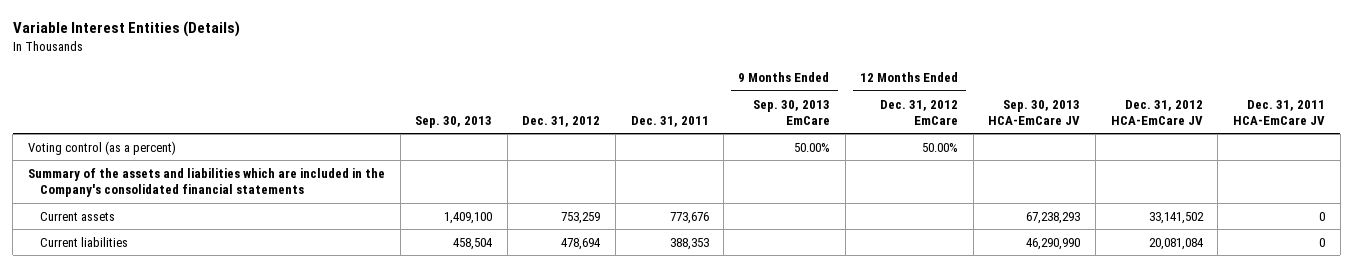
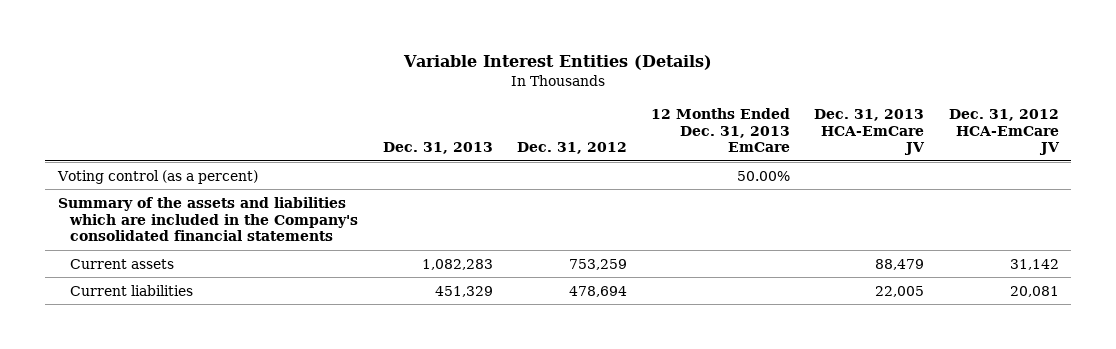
- | Sep. 30, 2013 | Dec. 31, 2012 | Dec. 31, 2011 | 9 Months Ended Sep. 30, 2013 EmCare | 12 Months Ended Dec. 31, 2012 EmCare | Sep. 30, 2013 HCA-EmCare JV | Dec. 31, 2012 HCA-EmCare JV | Dec. 31, 2011 HCA-EmCare JV
+ | Dec. 31, 2013 | Dec. 31, 2012 | 12 Months Ended Dec. 31, 2013 EmCare | Dec. 31, 2013 HCA-EmCare JV | Dec. 31, 2012 HCA-EmCare JV
- Current assets | 1,409,100 | 753,259 | 773,676 | | | 67,238,293 | 33,141,502 | 0
- Current liabilities | 458,504 | 478,694 | 388,353 | | | 46,290,990 | 20,081,084 | 0
+ Current assets | 1,082,283 | 753,259 | | 88,479 | 31,142
+ Current liabilities | 451,329 | 478,694 | | 22,005 | 20,081

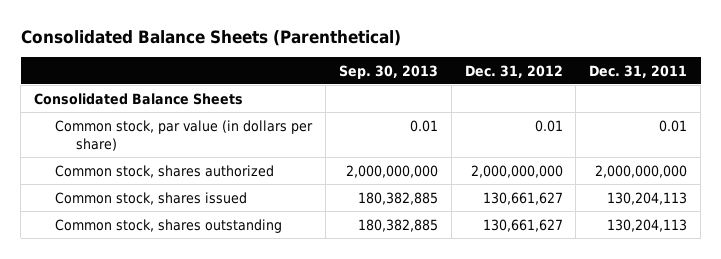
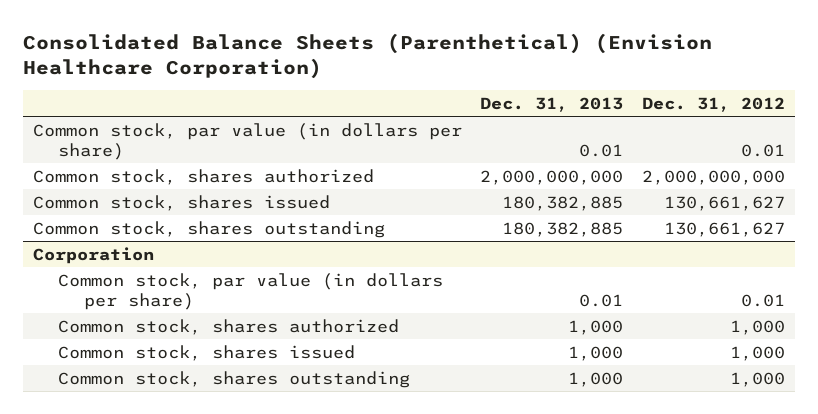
- Consolidated Balance Sheets (Parenthetical)
+ Consolidated Balance Sheets (Parenthetical) (Envision Healthcare Corporation)
- | Sep. 30, 2013 | Dec. 31, 2012 | Dec. 31, 2011
+ | Dec. 31, 2013 | Dec. 31, 2012
- Consolidated Balance Sheets
+ Corporation
+ Common stock, par value (in dollars per share) | 0.01 | 0.01
+ Common stock, shares authorized | 1,000 | 1,000
+ Common stock, shares issued | 1,000 | 1,000
+ Common stock, shares outstanding | 1,000 | 1,000

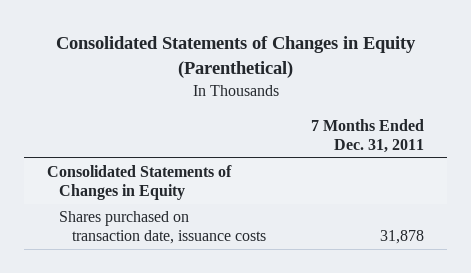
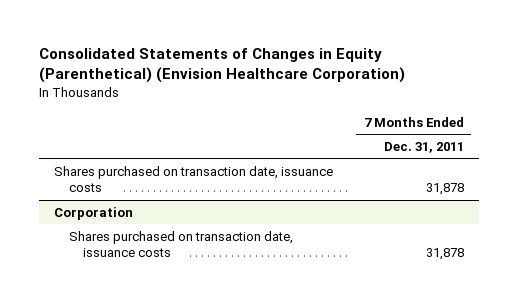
- Consolidated Statements of Changes in Equity (Parenthetical)
+ Consolidated Statements of Changes in Equity (Parenthetical) (Envision Healthcare Corporation)
- Consolidated Statements of Changes in Equity
+ Corporation
+ Shares purchased on transaction date, issuance costs | 31,878

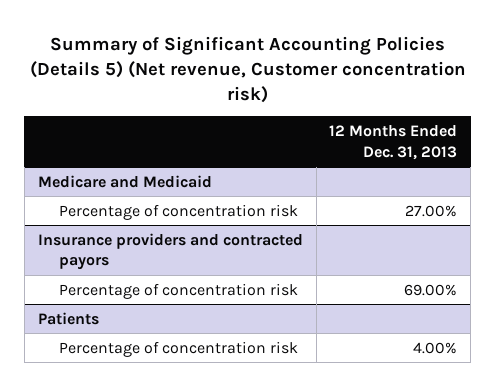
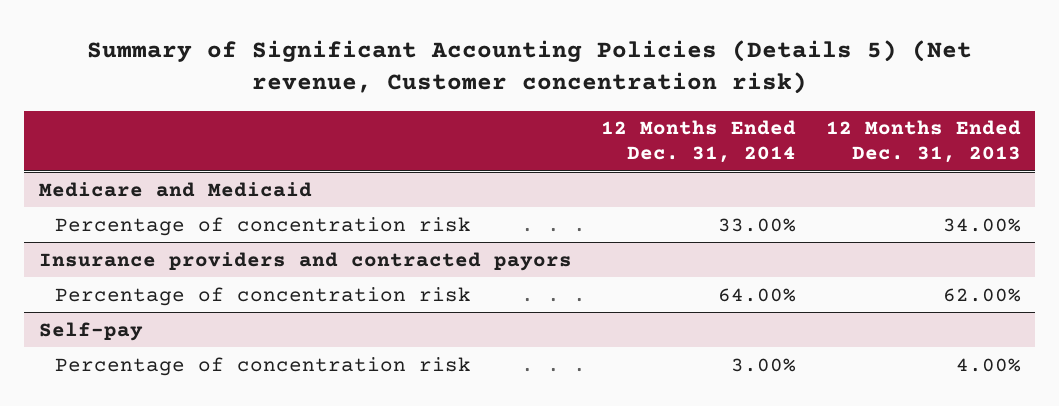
- | 12 Months Ended Dec. 31, 2013
+ | 12 Months Ended Dec. 31, 2014 | 12 Months Ended Dec. 31, 2013
@ Medicare and Medicaid
- Percentage of concentration risk | 27.00%
+ Percentage of concentration risk | 33.00% | 34.00%
@ Insurance providers and contracted payors
- Percentage of concentration risk | 69.00%
- Patients
@ Insurance providers and contracted payors
+ Percentage of concentration risk | 64.00% | 62.00%
+ Self-pay

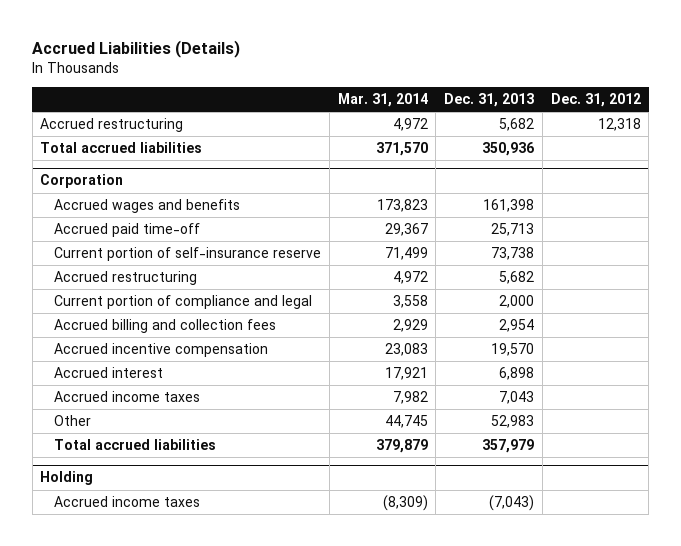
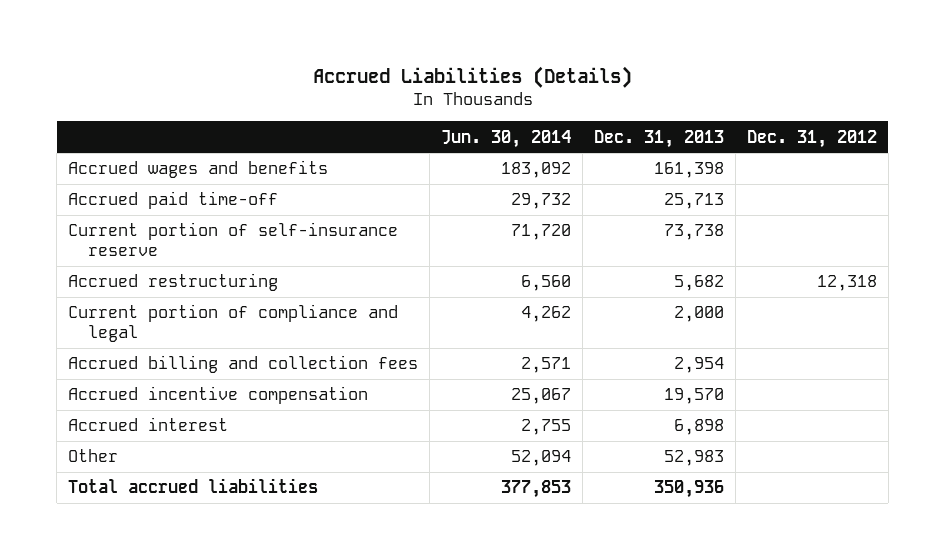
- | Mar. 31, 2014 | Dec. 31, 2013 | Dec. 31, 2012
+ | Jun. 30, 2014 | Dec. 31, 2013 | Dec. 31, 2012
- Corporation
- Accrued restructuring | 4,972 | 5,682 |
moved down: Accrued restructuring | 6,560 | 5,682 | 12,318
- Accrued income taxes | 7,982 | 7,043 |
- Total accrued liabilities | 379,879 | 357,979 |
- Holding
- Accrued income taxes | (8,309) | (7,043) |
moved down: Total accrued liabilities | 377,853 | 350,936 |

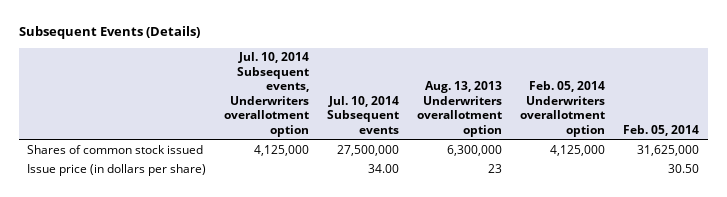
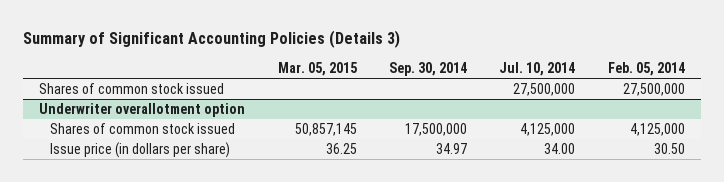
- Subsequent Events (Details)
+ Summary of Significant Accounting Policies (Details 3)
- | Jul. 10, 2014 Subsequent events, Underwriters overallotment option | Jul. 10, 2014 Subsequent events | Aug. 13, 2013 Underwriters overallotment option | Feb. 05, 2014 Underwriters overallotment option | Feb. 05, 2014
+ | Mar. 05, 2015 | Sep. 30, 2014 | Jul. 10, 2014 | Feb. 05, 2014
- Shares of common stock issued | 4,125,000 | 27,500,000 | 6,300,000 | 4,125,000 | 31,625,000
+ Shares of common stock issued | | | 27,500,000 | 27,500,000
+ Underwriter overallotment option
+ Shares of common stock issued | 50,857,145 | 17,500,000 | 4,125,000 | 4,125,000

